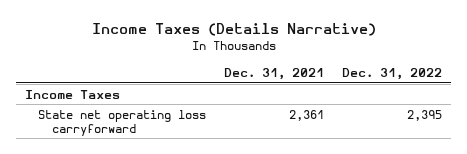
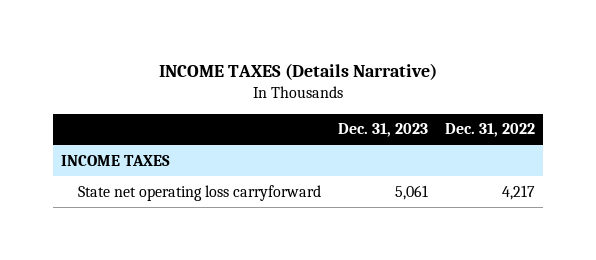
- Income Taxes (Details Narrative)
+ INCOME TAXES (Details Narrative)
- | Dec. 31, 2021 | Dec. 31, 2022
+ | Dec. 31, 2023 | Dec. 31, 2022
- Income Taxes
- State net operating loss carryforward | 2,361 | 2,395
+ INCOME TAXES
+ State net operating loss carryforward | 5,061 | 4,217

